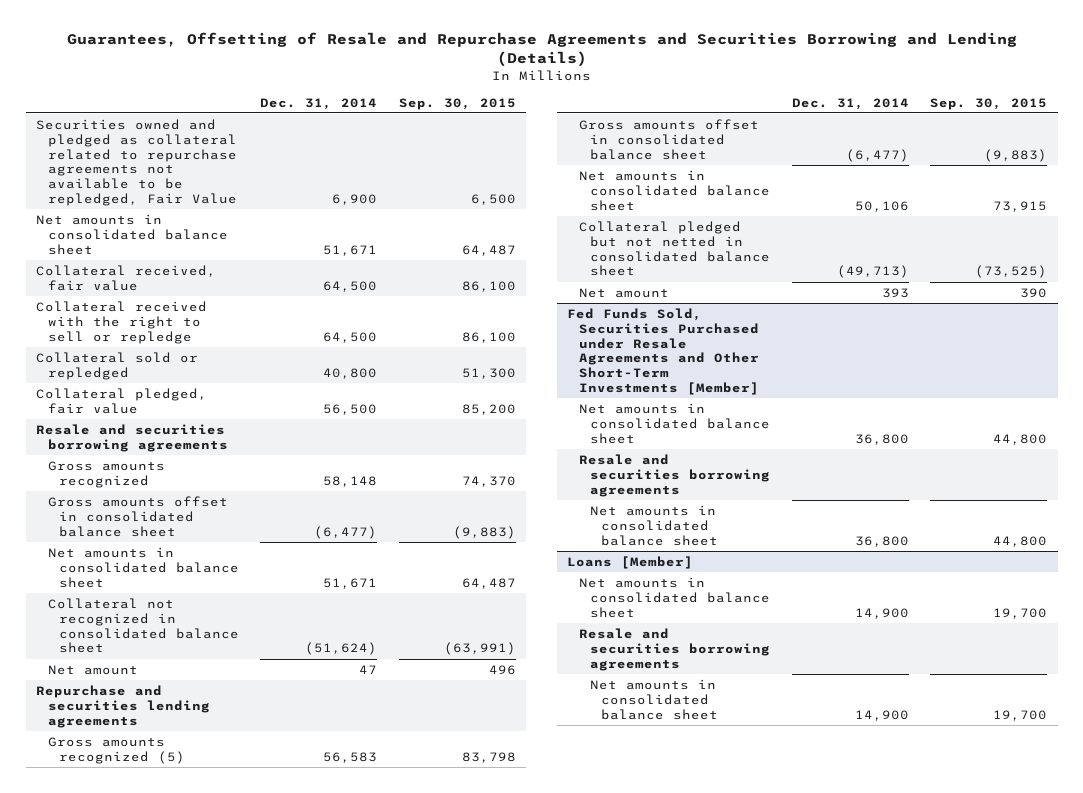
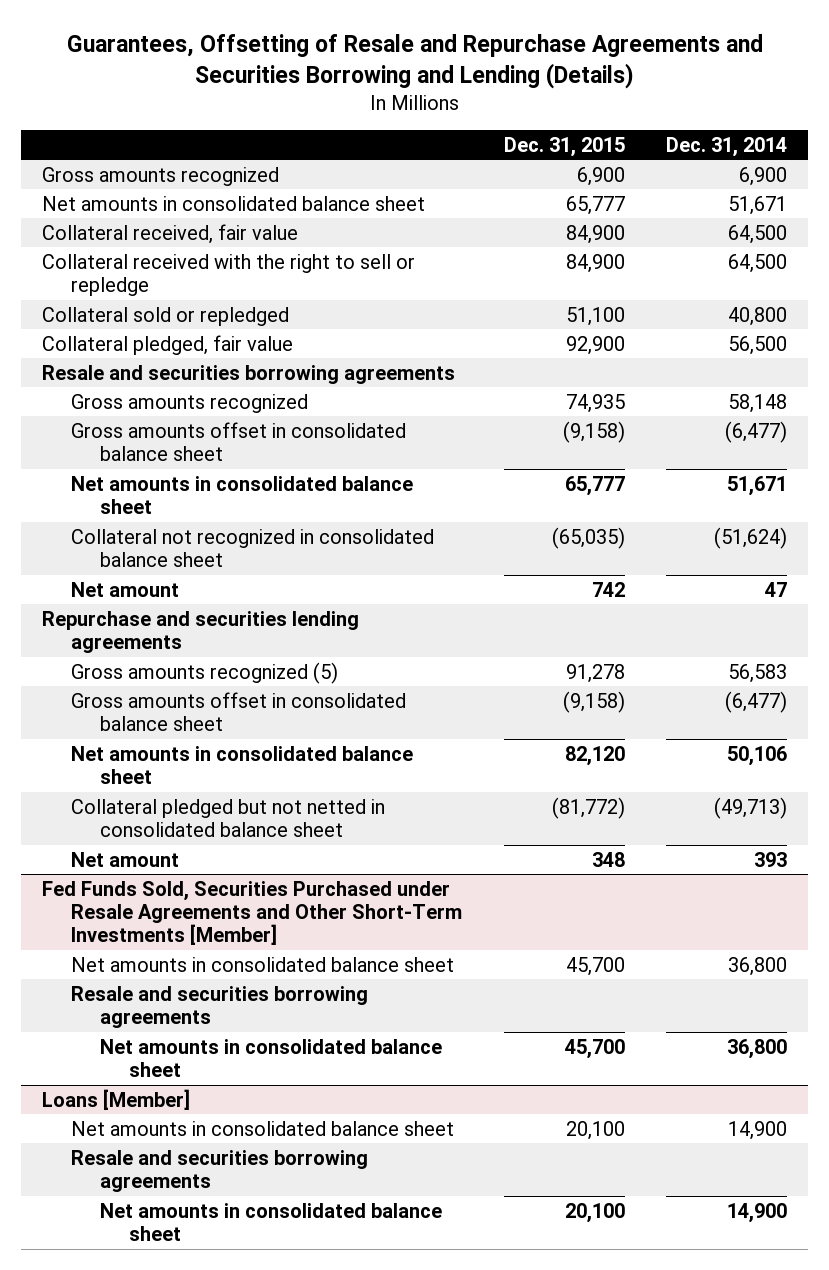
- | Dec. 31, 2014 | Sep. 30, 2015
+ | Dec. 31, 2015 | Dec. 31, 2014
- Securities owned and pledged as collateral related to repurchase agreements not available to be repledged, Fair Value | 6,900 | 6,500
+ Gross amounts recognized | 6,900 | 6,900

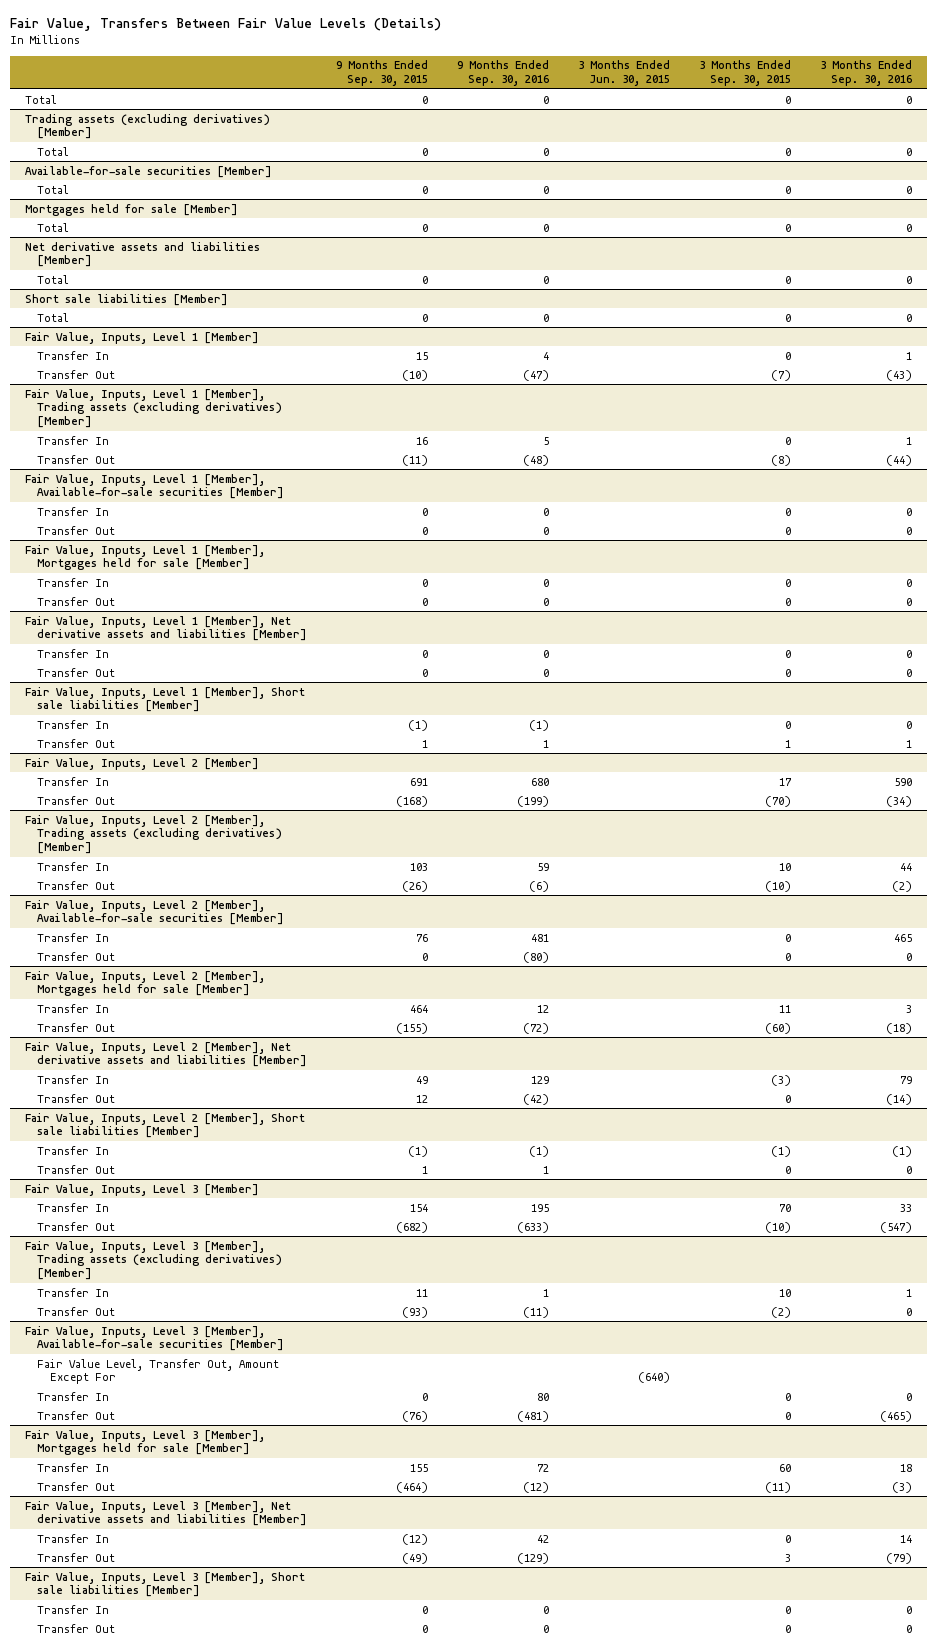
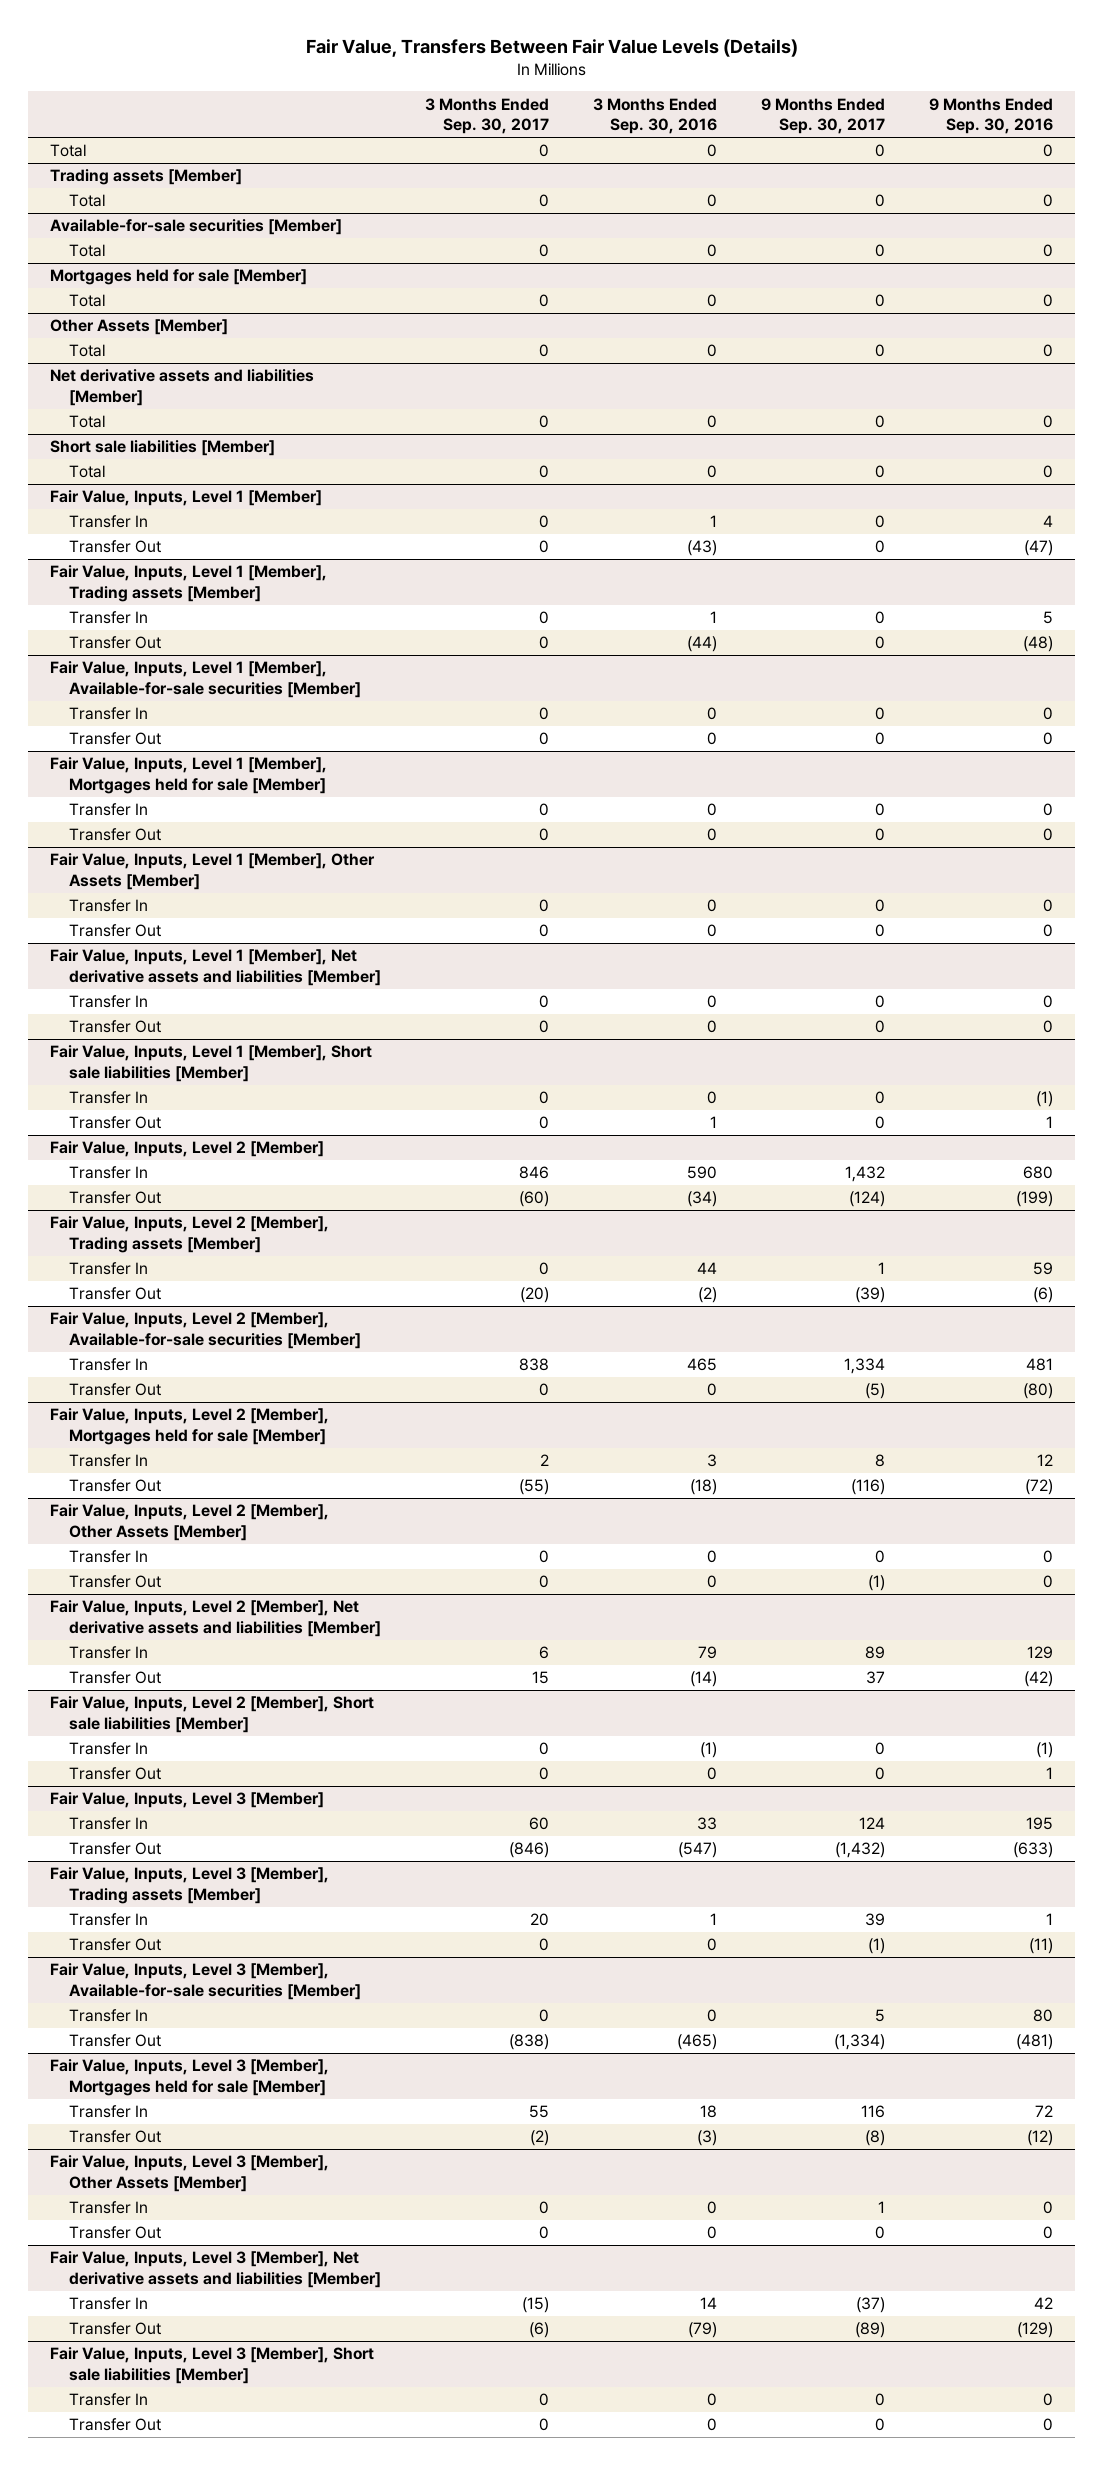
- | 9 Months Ended Sep. 30, 2015 | 9 Months Ended Sep. 30, 2016 | 3 Months Ended Jun. 30, 2015 | 3 Months Ended Sep. 30, 2015 | 3 Months Ended Sep. 30, 2016
+ | 3 Months Ended Sep. 30, 2017 | 3 Months Ended Sep. 30, 2016 | 9 Months Ended Sep. 30, 2017 | 9 Months Ended Sep. 30, 2016
- Trading assets (excluding derivatives) [Member]
+ Trading assets [Member]
+ Other Assets [Member]
+ Total | 0 | 0 | 0 | 0
- Fair Value, Inputs, Level 1 [Member], Trading assets (excluding derivatives) [Member]
+ Fair Value, Inputs, Level 1 [Member], Trading assets [Member]
+ Fair Value, Inputs, Level 1 [Member], Other Assets [Member]
+ Transfer In | 0 | 0 | 0 | 0
+ Transfer Out | 0 | 0 | 0 | 0
- Fair Value, Inputs, Level 2 [Member], Trading assets (excluding derivatives) [Member]
+ Fair Value, Inputs, Level 2 [Member], Trading assets [Member]
+ Fair Value, Inputs, Level 2 [Member], Other Assets [Member]
+ Transfer In | 0 | 0 | 0 | 0
+ Transfer Out | 0 | 0 | (1) | 0
- Fair Value, Inputs, Level 3 [Member], Trading assets (excluding derivatives) [Member]
+ Fair Value, Inputs, Level 3 [Member], Trading assets [Member]
@ Fair Value, Inputs, Level 3 [Member], Available-for-sale securities [Member]
- Fair Value Level, Transfer Out, Amount Except For | | | (640) | |
+ Fair Value, Inputs, Level 3 [Member], Other Assets [Member]
+ Transfer In | 0 | 0 | 1 | 0
+ Transfer Out | 0 | 0 | 0 | 0

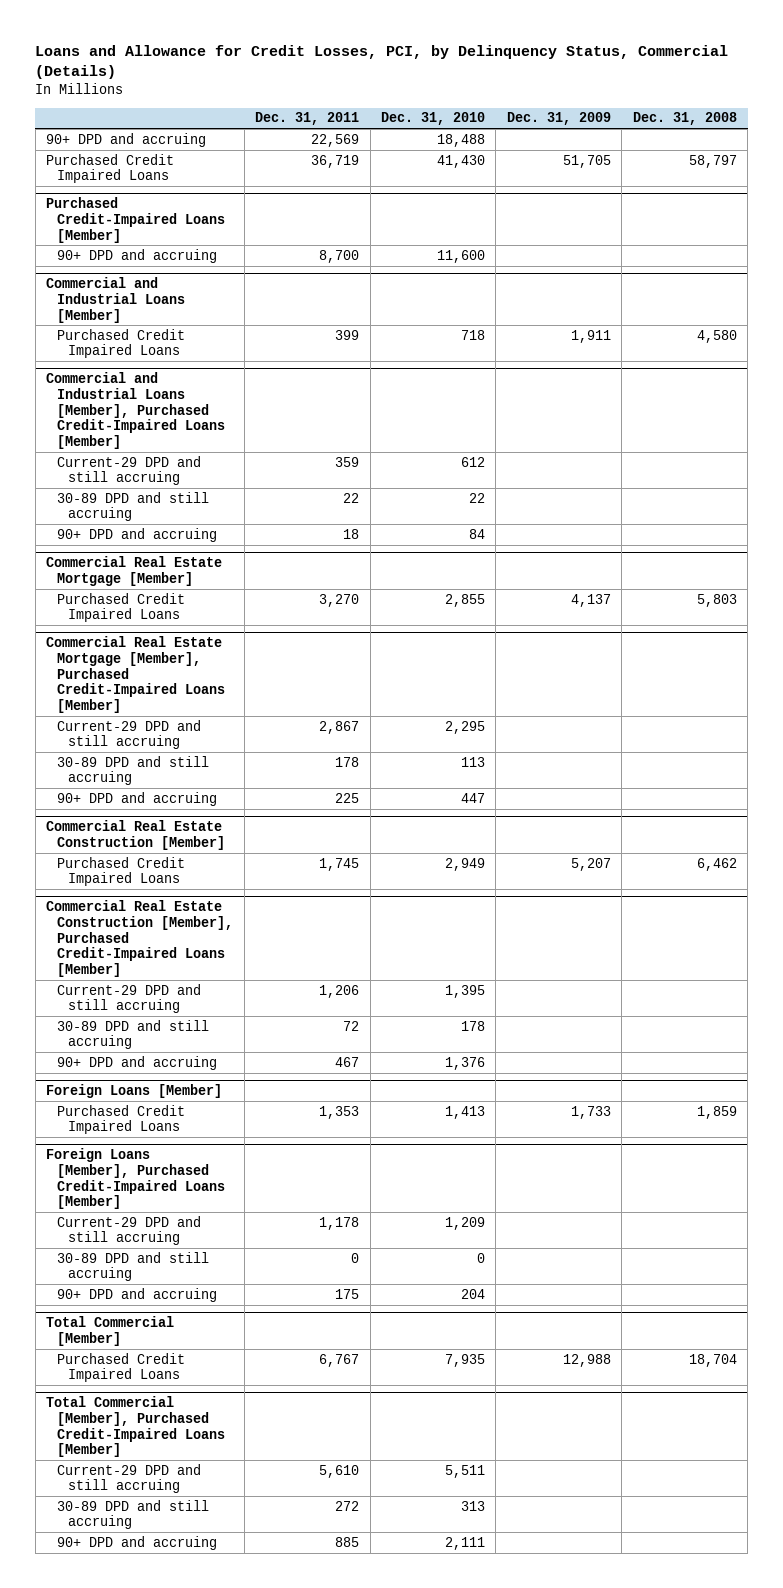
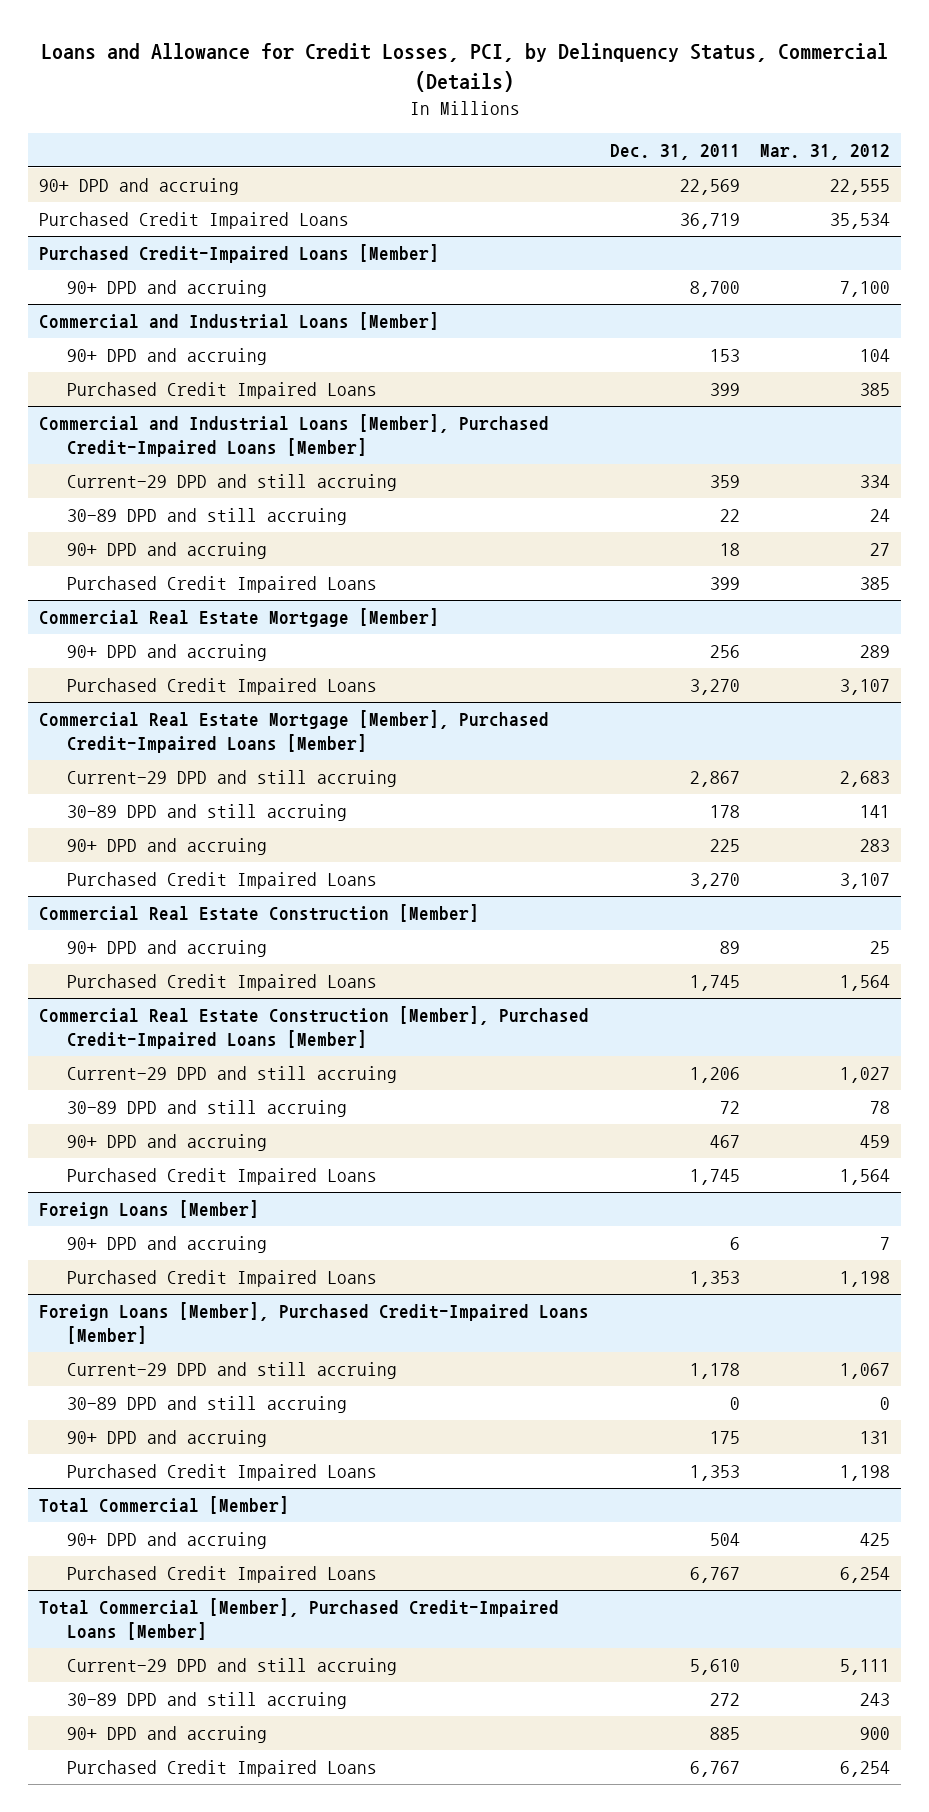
- | Dec. 31, 2011 | Dec. 31, 2010 | Dec. 31, 2009 | Dec. 31, 2008
+ | Dec. 31, 2011 | Mar. 31, 2012
@ Commercial and Industrial Loans [Member]
+ 90+ DPD and accruing | 153 | 104
@ Commercial and Industrial Loans [Member], Purchased Credit-Impaired Loans [Member]
+ Purchased Credit Impaired Loans | 399 | 385
@ Commercial Real Estate Mortgage [Member]
+ 90+ DPD and accruing | 256 | 289
@ Commercial Real Estate Mortgage [Member], Purchased Credit-Impaired Loans [Member]
+ Purchased Credit Impaired Loans | 3,270 | 3,107
@ Commercial Real Estate Construction [Member]
+ 90+ DPD and accruing | 89 | 25
@ Commercial Real Estate Construction [Member], Purchased Credit-Impaired Loans [Member]
+ Purchased Credit Impaired Loans | 1,745 | 1,564
@ Foreign Loans [Member]
+ 90+ DPD and accruing | 6 | 7
@ Foreign Loans [Member], Purchased Credit-Impaired Loans [Member]
+ Purchased Credit Impaired Loans | 1,353 | 1,198
@ Total Commercial [Member]
+ 90+ DPD and accruing | 504 | 425
@ Total Commercial [Member], Purchased Credit-Impaired Loans [Member]
+ Purchased Credit Impaired Loans | 6,767 | 6,254

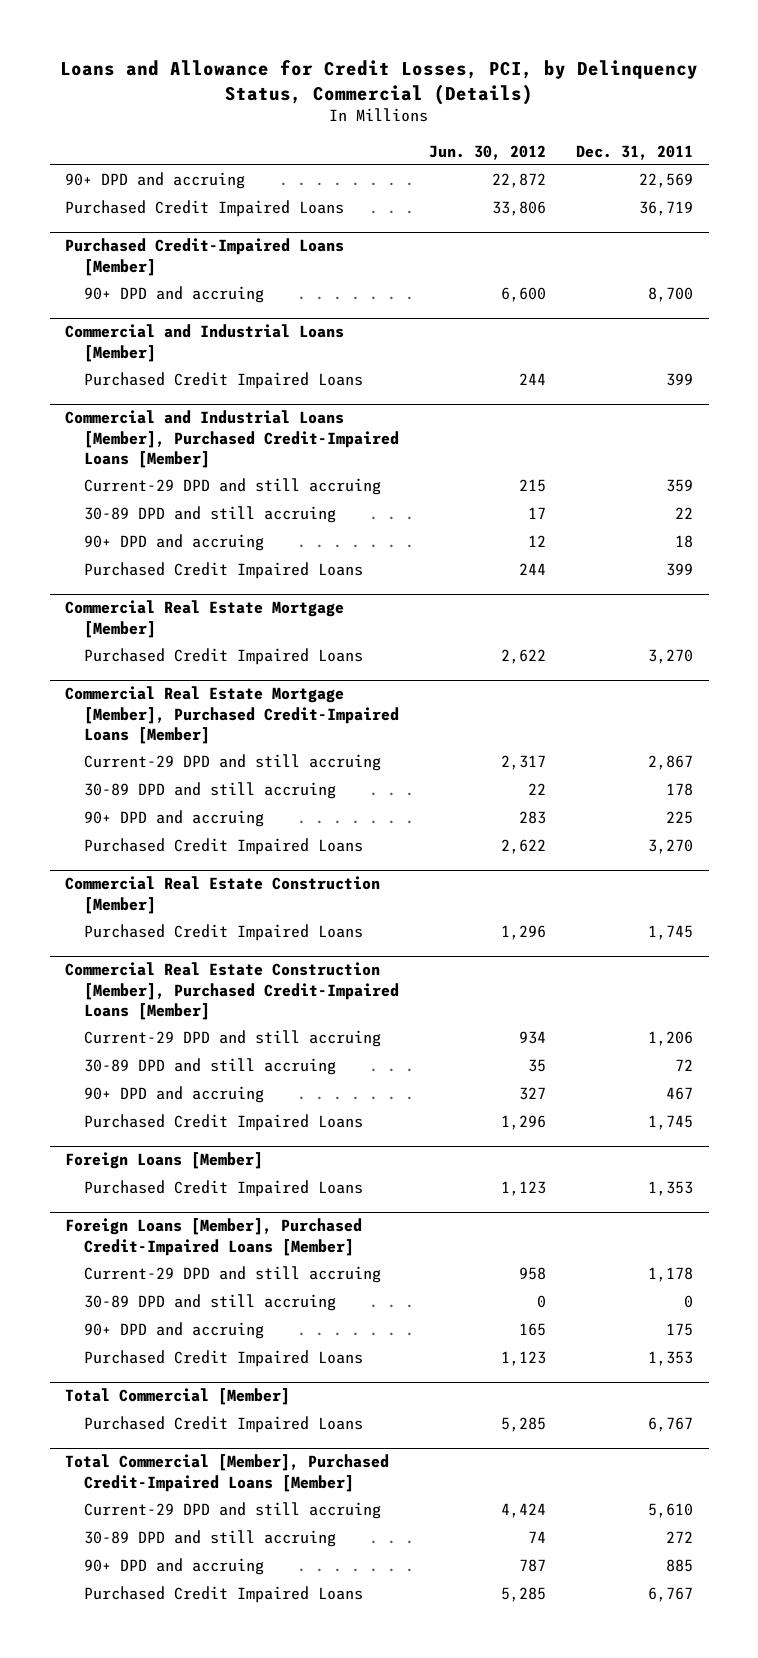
- | Dec. 31, 2011 | Mar. 31, 2012
+ | Jun. 30, 2012 | Dec. 31, 2011
@ Commercial and Industrial Loans [Member]
- 90+ DPD and accruing | 153 | 104
@ Commercial Real Estate Mortgage [Member]
- 90+ DPD and accruing | 256 | 289
@ Commercial Real Estate Construction [Member]
- 90+ DPD and accruing | 89 | 25
@ Foreign Loans [Member]
- 90+ DPD and accruing | 6 | 7
@ Total Commercial [Member]
- 90+ DPD and accruing | 504 | 425

